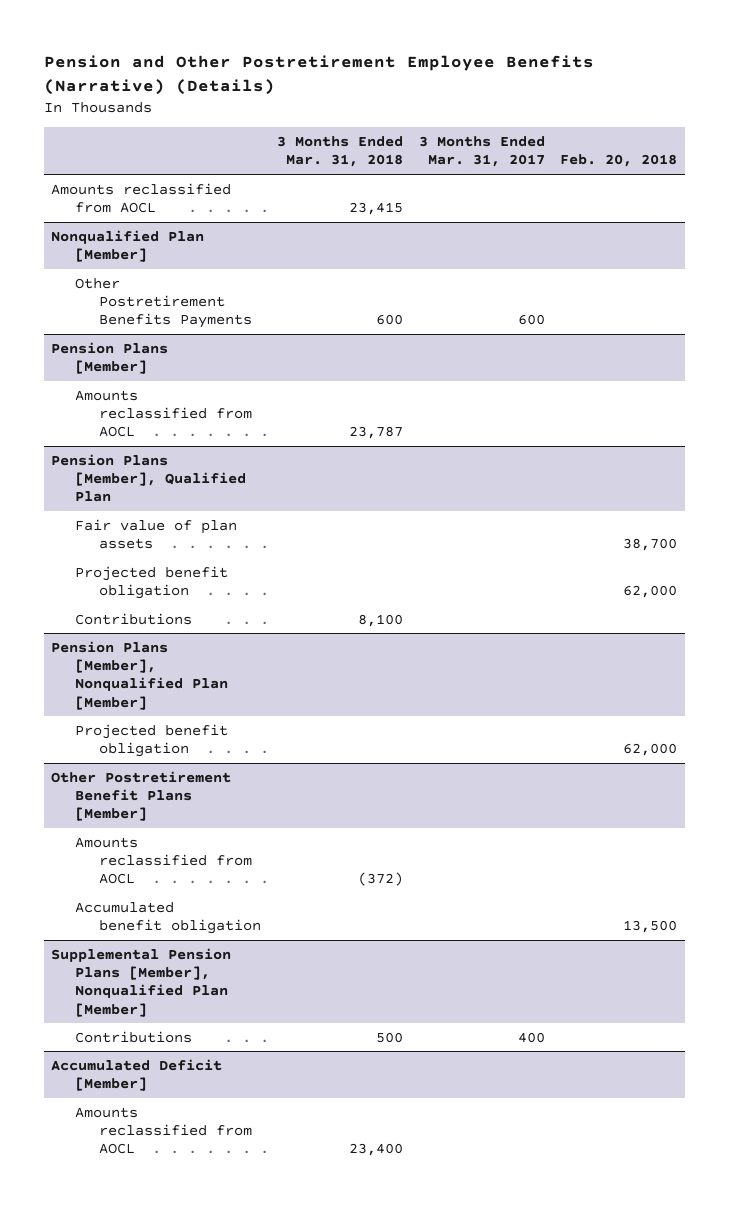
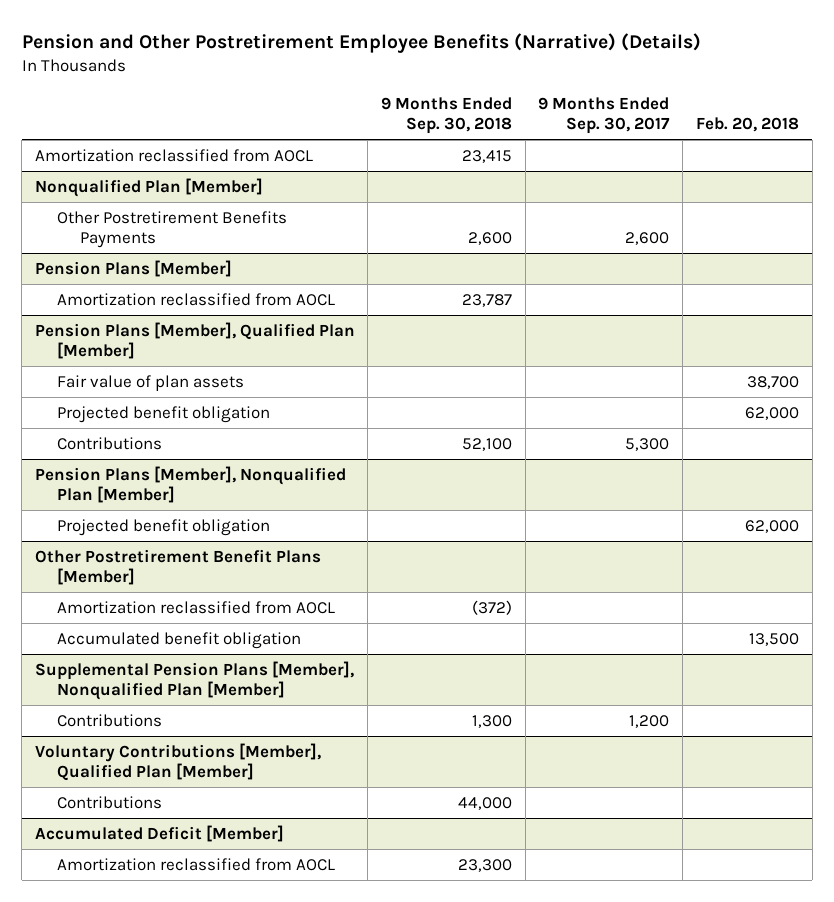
- | 3 Months Ended Mar. 31, 2018 | 3 Months Ended Mar. 31, 2017 | Feb. 20, 2018
+ | 9 Months Ended Sep. 30, 2018 | 9 Months Ended Sep. 30, 2017 | Feb. 20, 2018
- Amounts reclassified from AOCL | 23,415 | |
+ Amortization reclassified from AOCL | 23,415 | |
@ Pension Plans [Member]
- Amounts reclassified from AOCL | 23,787 | |
- Pension Plans [Member], Qualified Plan
@ Pension Plans [Member]
+ Amortization reclassified from AOCL | 23,787 | |
+ Pension Plans [Member], Qualified Plan [Member]
@ Other Postretirement Benefit Plans [Member]
- Amounts reclassified from AOCL | (372) | |
+ Amortization reclassified from AOCL | (372) | |
+ Voluntary Contributions [Member], Qualified Plan [Member]
+ Contributions | 44,000 | |
@ Accumulated Deficit [Member]
- Amounts reclassified from AOCL | 23,400 | |
+ Amortization reclassified from AOCL | 23,300 | |

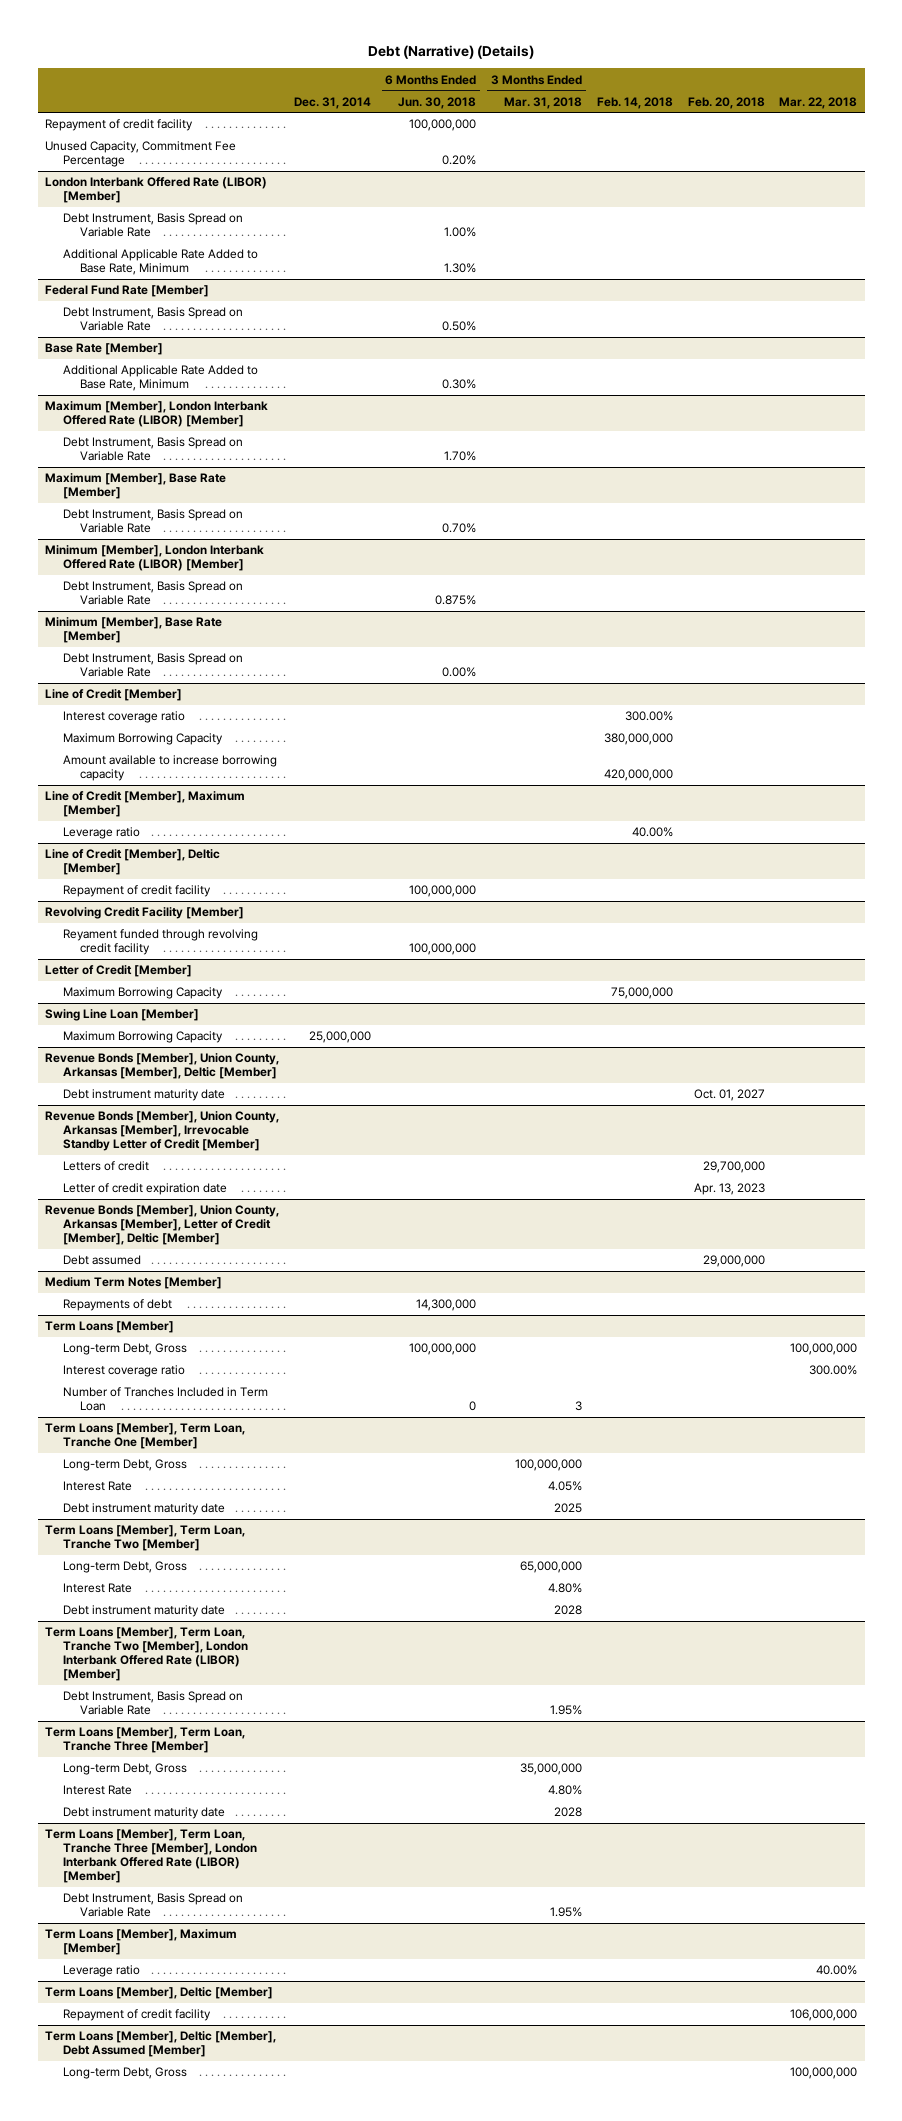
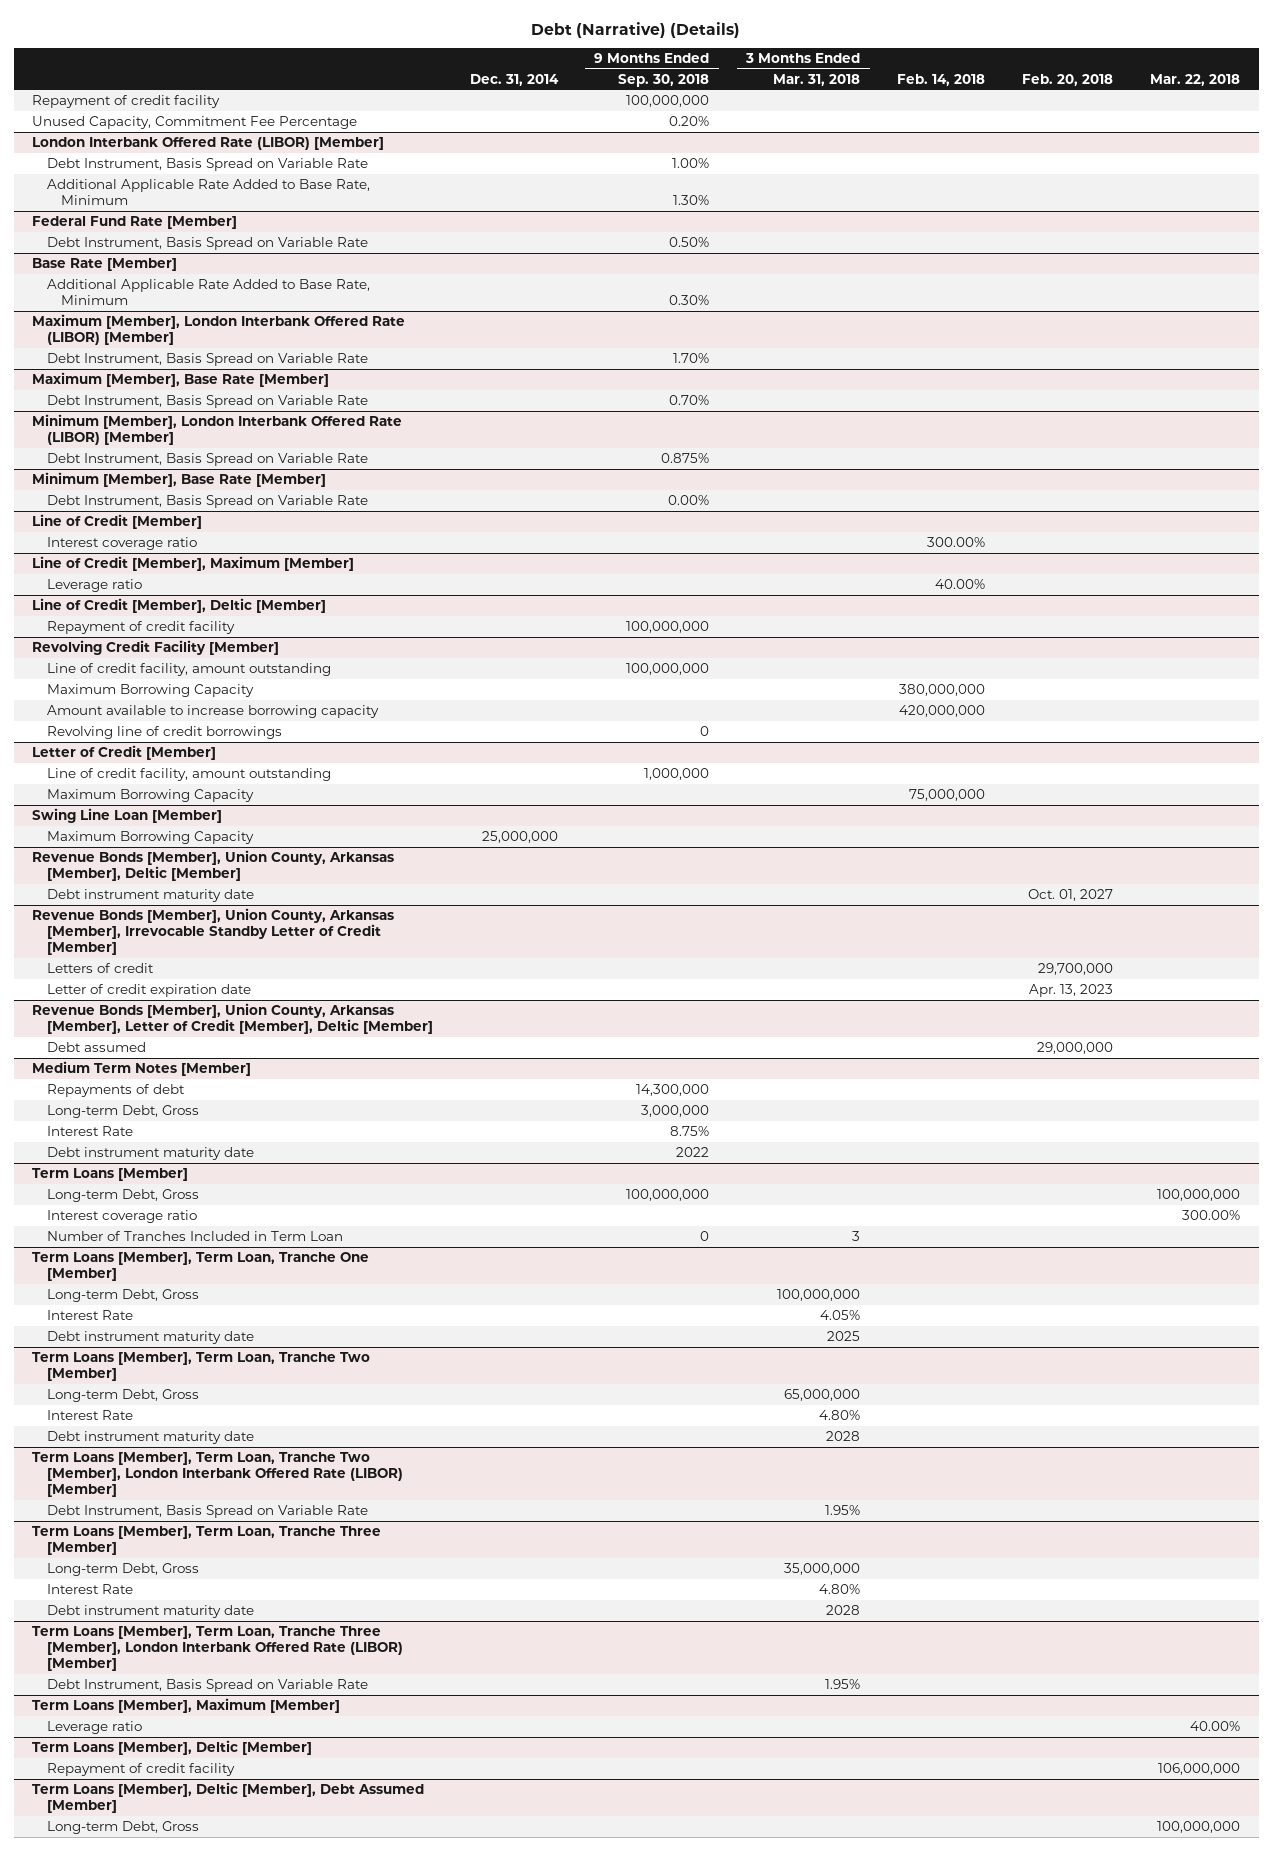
- | Dec. 31, 2014 | 6 Months Ended Jun. 30, 2018 | 3 Months Ended Mar. 31, 2018 | Feb. 14, 2018 | Feb. 20, 2018 | Mar. 22, 2018
+ | Dec. 31, 2014 | 9 Months Ended Sep. 30, 2018 | 3 Months Ended Mar. 31, 2018 | Feb. 14, 2018 | Feb. 20, 2018 | Mar. 22, 2018
@ Line of Credit [Member]
- Maximum Borrowing Capacity | | | | 380,000,000 | |
- Amount available to increase borrowing capacity | | | | 420,000,000 | |
@ Revolving Credit Facility [Member]
- Reyament funded through revolving credit facility | | 100,000,000 | | | |
+ Line of credit facility, amount outstanding | | 100,000,000 | | | |
+ Maximum Borrowing Capacity | | | | 380,000,000 | |
+ Amount available to increase borrowing capacity | | | | 420,000,000 | |
+ Revolving line of credit borrowings | | 0 | | | |
@ Letter of Credit [Member]
+ Line of credit facility, amount outstanding | | 1,000,000 | | | |
@ Medium Term Notes [Member]
+ Long-term Debt, Gross | | 3,000,000 | | | |
+ Interest Rate | | 8.75% | | | |
+ Debt instrument maturity date | | 2022 | | | |

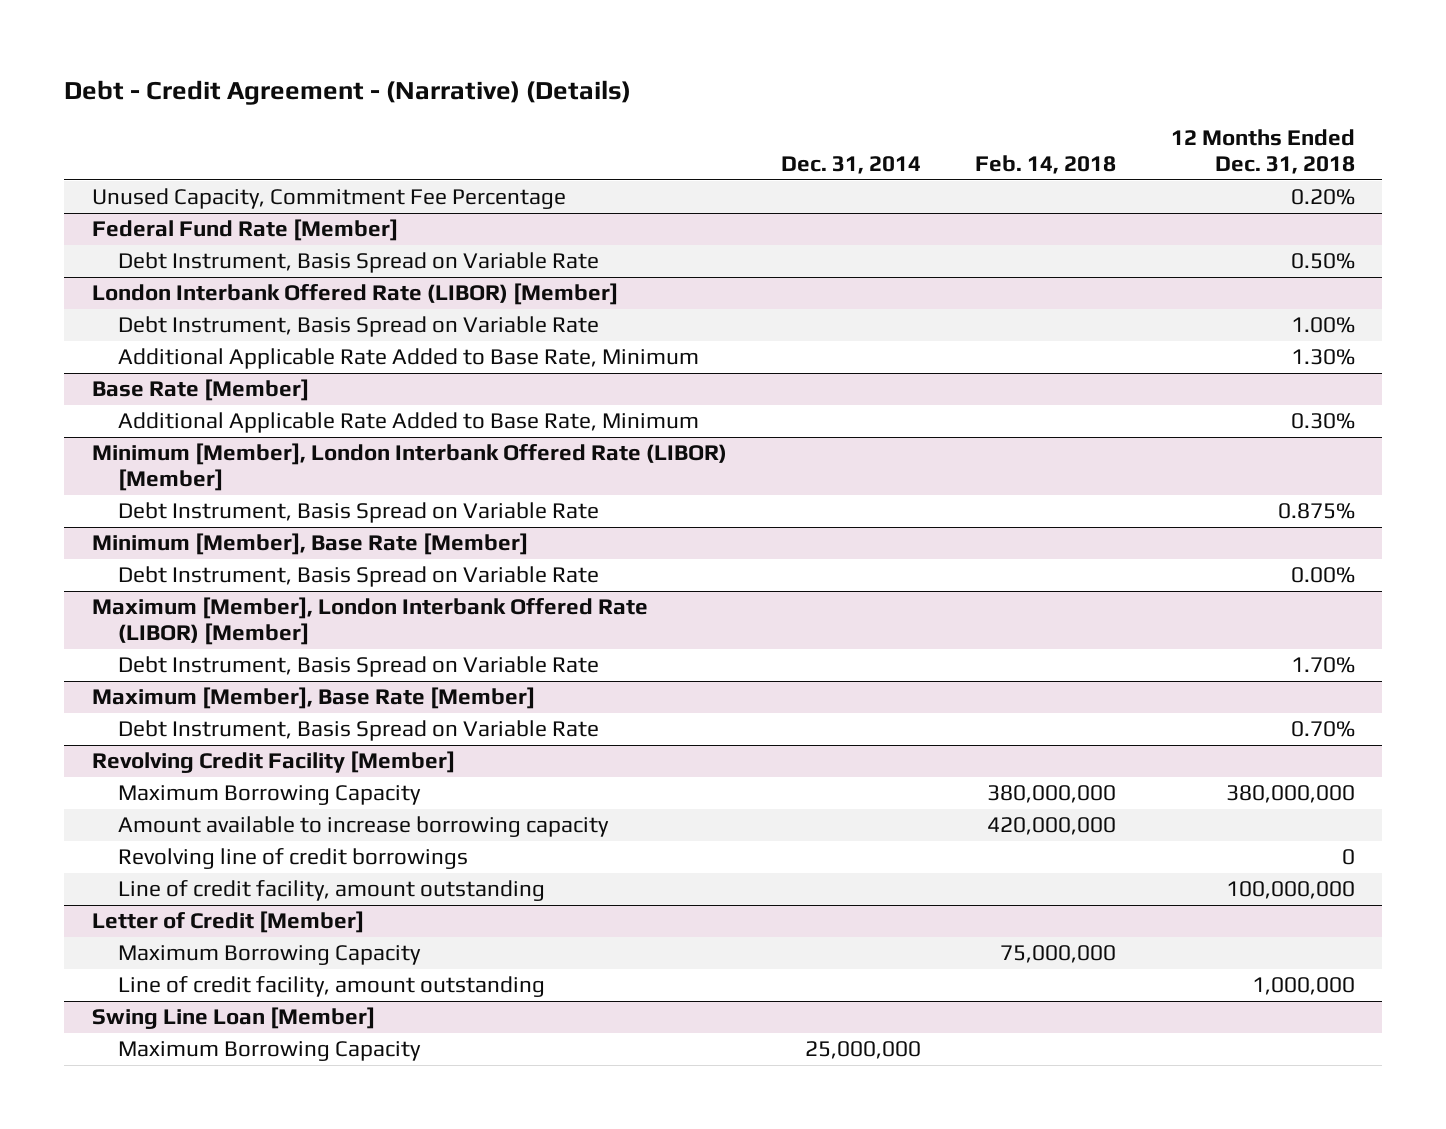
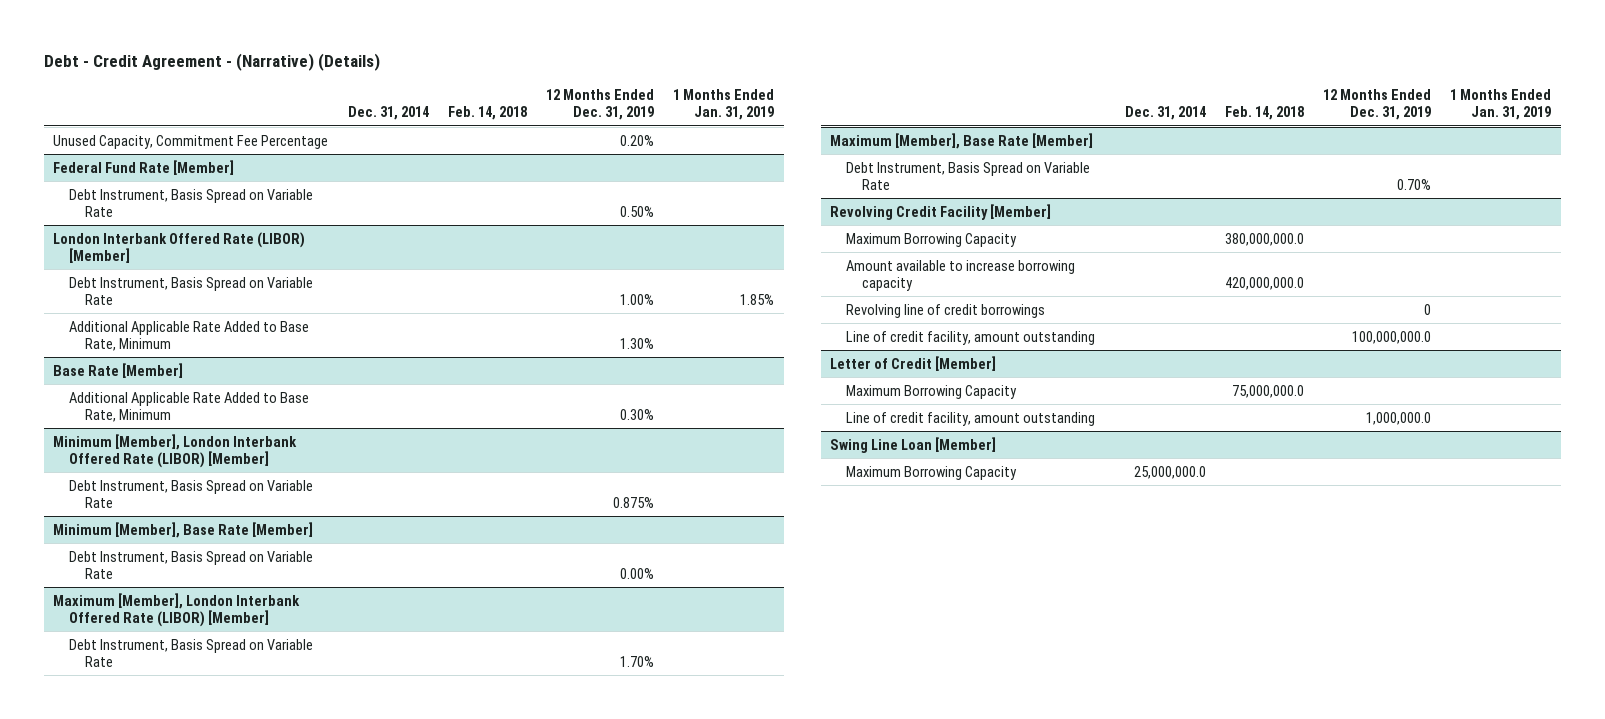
- | Dec. 31, 2014 | Feb. 14, 2018 | 12 Months Ended Dec. 31, 2018
+ | Dec. 31, 2014 | Feb. 14, 2018 | 12 Months Ended Dec. 31, 2019 | 1 Months Ended Jan. 31, 2019
@ Revolving Credit Facility [Member]
- Maximum Borrowing Capacity | | 380,000,000 | 380,000,000
- Amount available to increase borrowing capacity | | 420,000,000 |
+ Maximum Borrowing Capacity | | 380,000,000.0 | |
+ Amount available to increase borrowing capacity | | 420,000,000.0 | |
@ Letter of Credit [Member]
- Maximum Borrowing Capacity | | 75,000,000 |
+ Maximum Borrowing Capacity | | 75,000,000.0 | |
@ Swing Line Loan [Member]
- Maximum Borrowing Capacity | 25,000,000 | |
+ Maximum Borrowing Capacity | 25,000,000.0 | | |

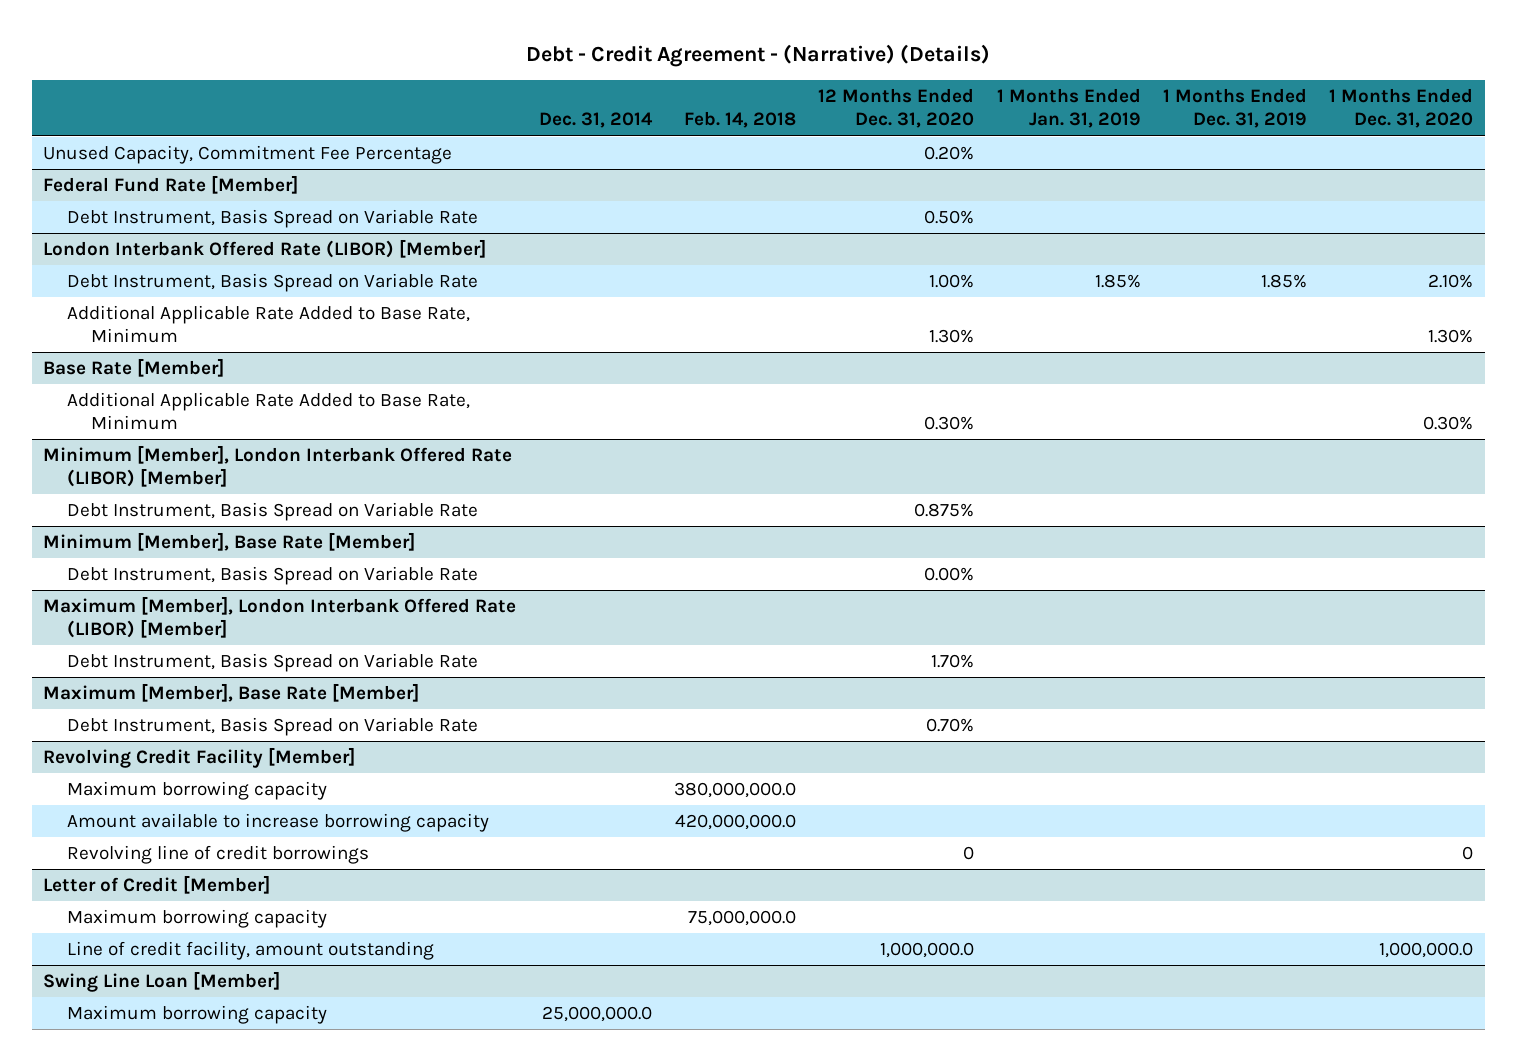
- | Dec. 31, 2014 | Feb. 14, 2018 | 12 Months Ended Dec. 31, 2019 | 1 Months Ended Jan. 31, 2019
+ | Dec. 31, 2014 | Feb. 14, 2018 | 12 Months Ended Dec. 31, 2020 | 1 Months Ended Jan. 31, 2019 | 1 Months Ended Dec. 31, 2019 | 1 Months Ended Dec. 31, 2020
@ Revolving Credit Facility [Member]
- Maximum Borrowing Capacity | | 380,000,000.0 | |
+ Maximum borrowing capacity | | 380,000,000.0 | | | |
- Line of credit facility, amount outstanding | | | 100,000,000.0 |
@ Letter of Credit [Member]
- Maximum Borrowing Capacity | | 75,000,000.0 | |
+ Maximum borrowing capacity | | 75,000,000.0 | | | |
@ Swing Line Loan [Member]
- Maximum Borrowing Capacity | 25,000,000.0 | | |
+ Maximum borrowing capacity | 25,000,000.0 | | | | |

